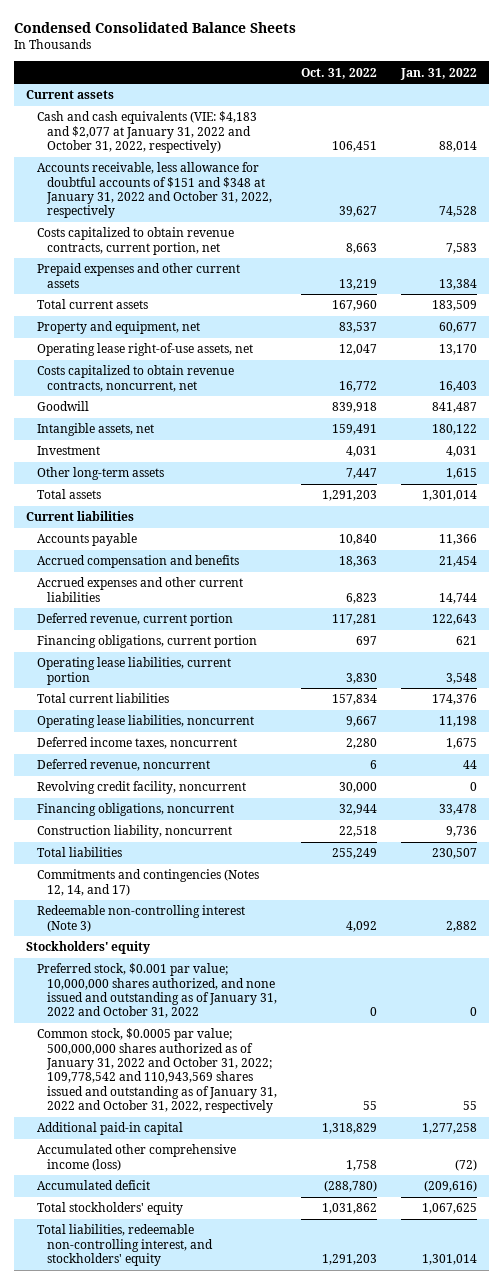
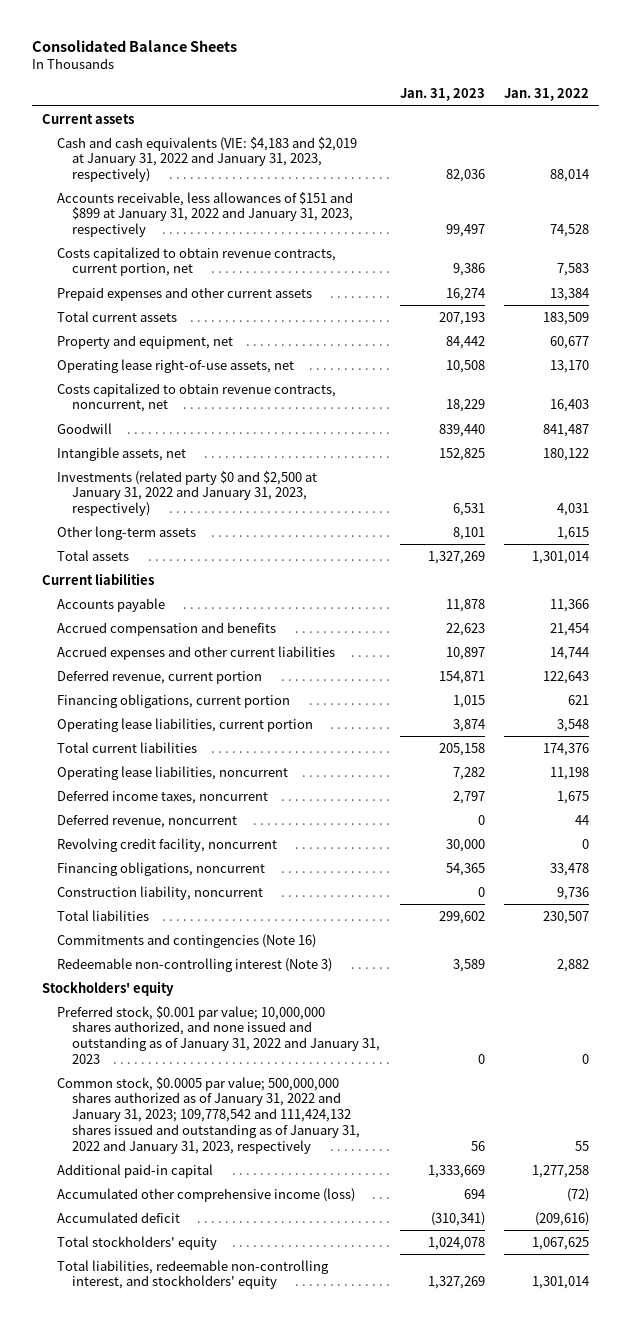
- Condensed Consolidated Balance Sheets
+ Consolidated Balance Sheets
- | Oct. 31, 2022 | Jan. 31, 2022
+ | Jan. 31, 2023 | Jan. 31, 2022
- Cash and cash equivalents (VIE: $4,183 and $2,077 at January 31, 2022 and October 31, 2022, respectively) | 106,451 | 88,014
- Accounts receivable, less allowance for doubtful accounts of $151 and $348 at January 31, 2022 and October 31, 2022, respectively | 39,627 | 74,528
+ Cash and cash equivalents (VIE: $4,183 and $2,019 at January 31, 2022 and January 31, 2023, respectively) | 82,036 | 88,014
+ Accounts receivable, less allowances of $151 and $899 at January 31, 2022 and January 31, 2023, respectively | 99,497 | 74,528
- Investment | 4,031 | 4,031
+ Investments (related party $0 and $2,500 at January 31, 2022 and January 31, 2023, respectively) | 6,531 | 4,031
- Commitments and contingencies (Notes 12, 14, and 17)
+ Commitments and contingencies (Note 16)
- Preferred stock, $0.001 par value; 10,000,000 shares authorized, and none issued and outstanding as of January 31, 2022 and October 31, 2022 | 0 | 0
- Common stock, $0.0005 par value; 500,000,000 shares authorized as of January 31, 2022 and October 31, 2022; 109,778,542 and 110,943,569 shares issued and outstanding as of January 31, 2022 and October 31, 2022, respectively | 55 | 55
+ Preferred stock, $0.001 par value; 10,000,000 shares authorized, and none issued and outstanding as of January 31, 2022 and January 31, 2023 | 0 | 0
+ Common stock, $0.0005 par value; 500,000,000 shares authorized as of January 31, 2022 and January 31, 2023; 109,778,542 and 111,424,132 shares issued and outstanding as of January 31, 2022 and January 31, 2023, respectively | 56 | 55

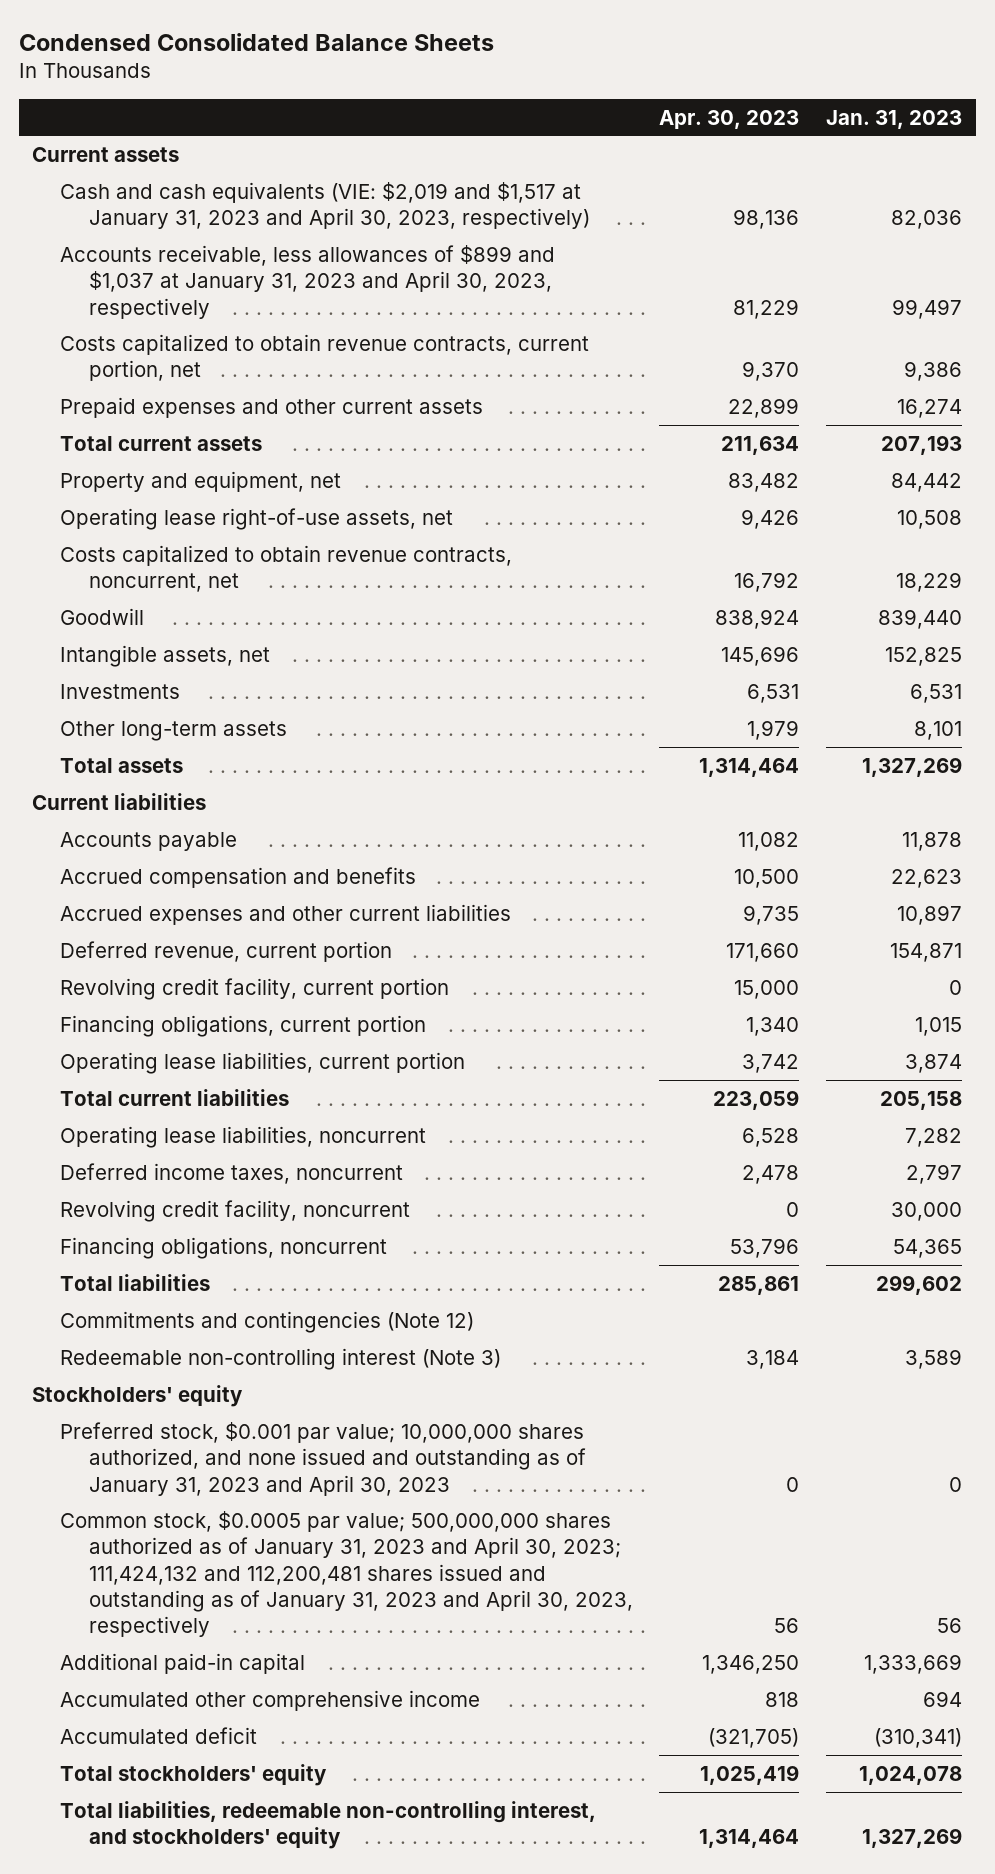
- Consolidated Balance Sheets
+ Condensed Consolidated Balance Sheets
- | Jan. 31, 2023 | Jan. 31, 2022
+ | Apr. 30, 2023 | Jan. 31, 2023
- Cash and cash equivalents (VIE: $4,183 and $2,019 at January 31, 2022 and January 31, 2023, respectively) | 82,036 | 88,014
- Accounts receivable, less allowances of $151 and $899 at January 31, 2022 and January 31, 2023, respectively | 99,497 | 74,528
+ Cash and cash equivalents (VIE: $2,019 and $1,517 at January 31, 2023 and April 30, 2023, respectively) | 98,136 | 82,036
+ Accounts receivable, less allowances of $899 and $1,037 at January 31, 2023 and April 30, 2023, respectively | 81,229 | 99,497
- Investments (related party $0 and $2,500 at January 31, 2022 and January 31, 2023, respectively) | 6,531 | 4,031
+ Investments | 6,531 | 6,531
+ Revolving credit facility, current portion | 15,000 | 0
- Deferred revenue, noncurrent | 0 | 44
- Construction liability, noncurrent | 0 | 9,736
- Commitments and contingencies (Note 16)
+ Commitments and contingencies (Note 12)
- Preferred stock, $0.001 par value; 10,000,000 shares authorized, and none issued and outstanding as of January 31, 2022 and January 31, 2023 | 0 | 0
- Common stock, $0.0005 par value; 500,000,000 shares authorized as of January 31, 2022 and January 31, 2023; 109,778,542 and 111,424,132 shares issued and outstanding as of January 31, 2022 and January 31, 2023, respectively | 56 | 55
+ Preferred stock, $0.001 par value; 10,000,000 shares authorized, and none issued and outstanding as of January 31, 2023 and April 30, 2023 | 0 | 0
+ Common stock, $0.0005 par value; 500,000,000 shares authorized as of January 31, 2023 and April 30, 2023; 111,424,132 and 112,200,481 shares issued and outstanding as of January 31, 2023 and April 30, 2023, respectively | 56 | 56
- Accumulated other comprehensive income (loss) | 694 | (72)
+ Accumulated other comprehensive income | 818 | 694

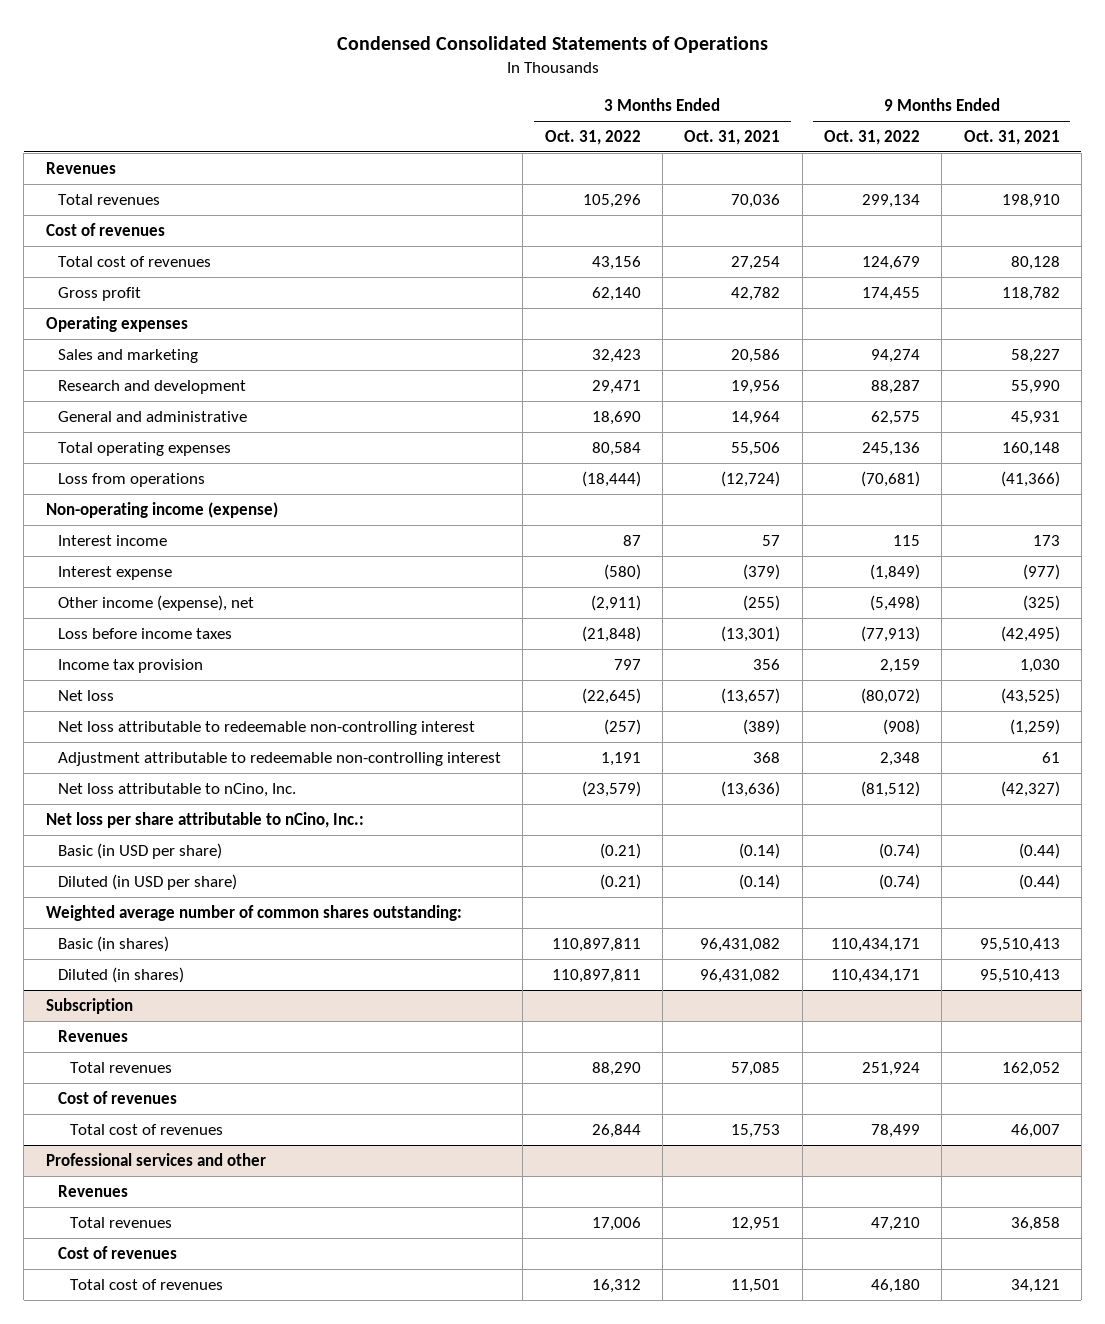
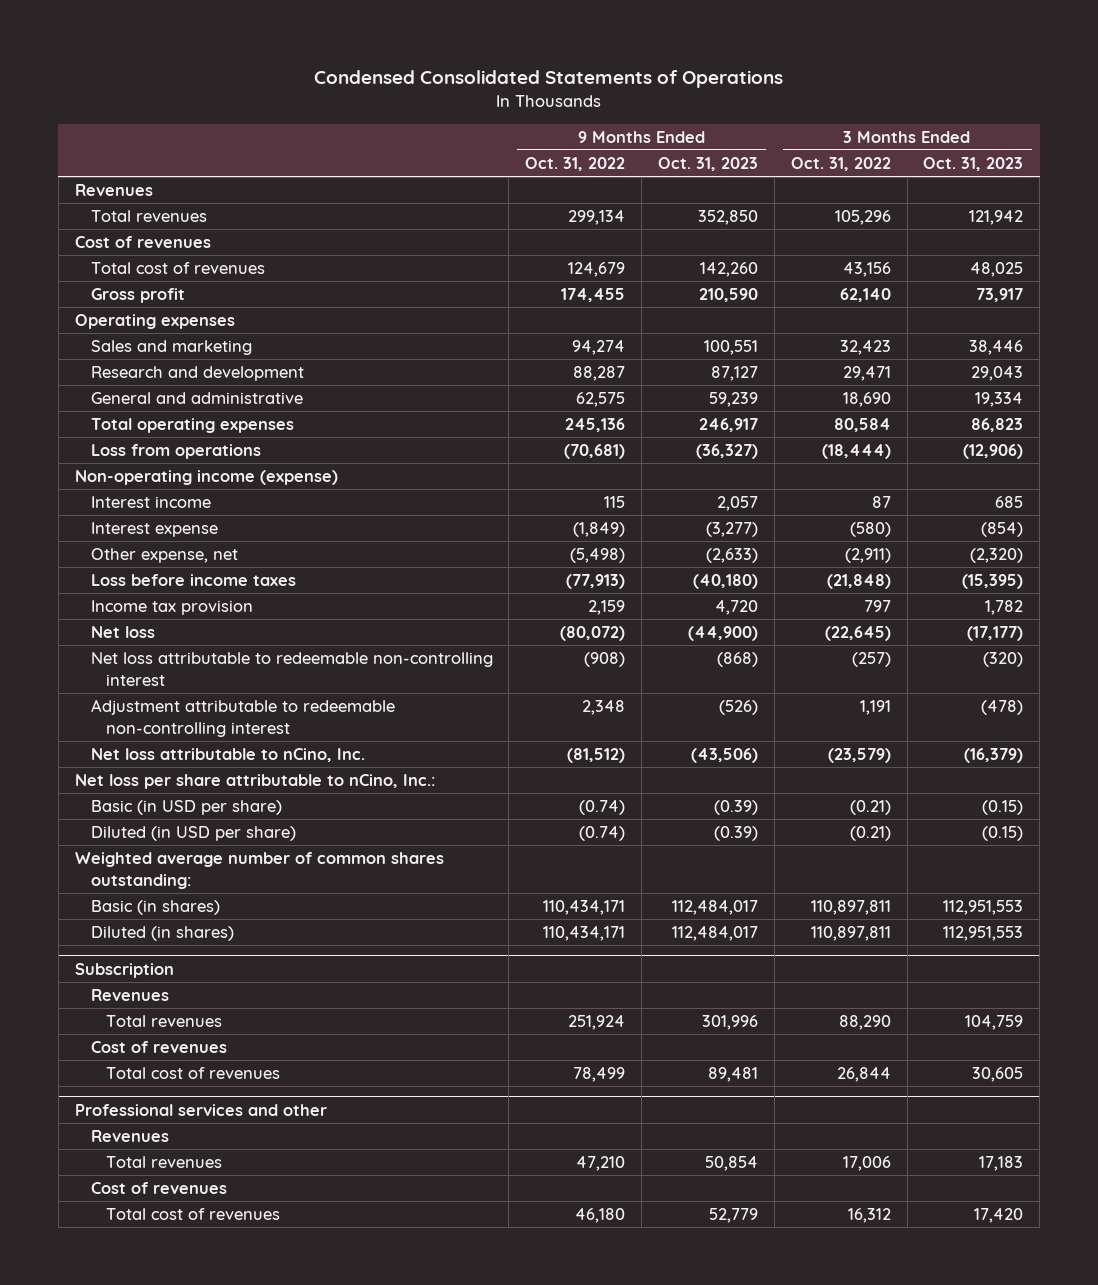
- | 3 Months Ended Oct. 31, 2022 | 3 Months Ended Oct. 31, 2021 | 9 Months Ended Oct. 31, 2022 | 9 Months Ended Oct. 31, 2021
+ | 9 Months Ended Oct. 31, 2022 | 9 Months Ended Oct. 31, 2023 | 3 Months Ended Oct. 31, 2022 | 3 Months Ended Oct. 31, 2023
- Other income (expense), net | (2,911) | (255) | (5,498) | (325)
+ Other expense, net | (5,498) | (2,633) | (2,911) | (2,320)

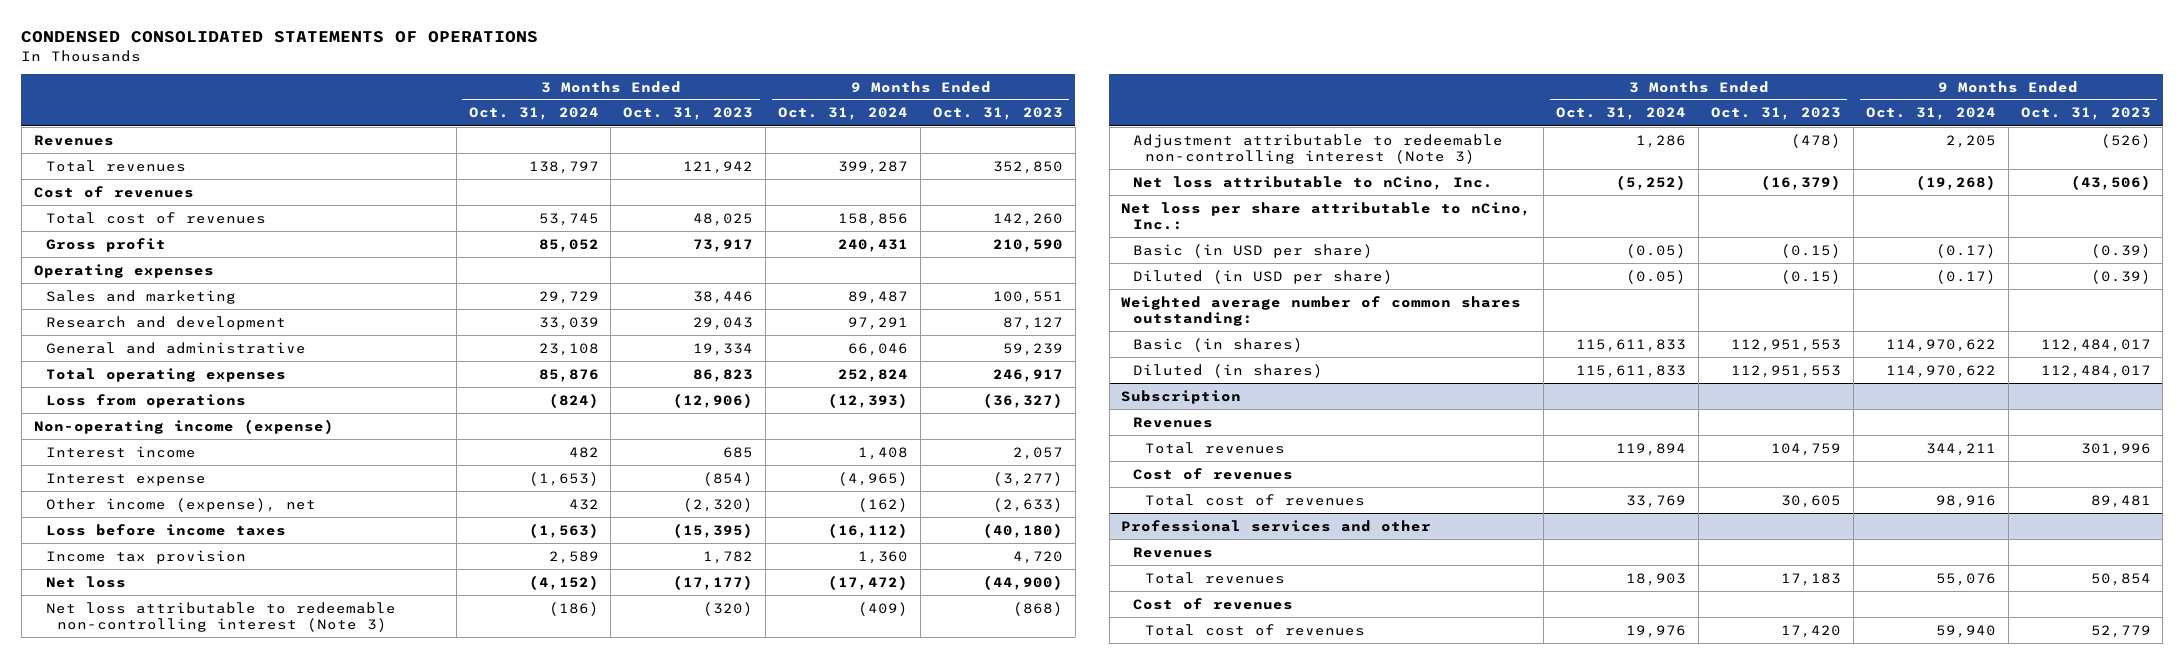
- Condensed Consolidated Statements of Operations
+ CONDENSED CONSOLIDATED STATEMENTS OF OPERATIONS
- | 9 Months Ended Oct. 31, 2022 | 9 Months Ended Oct. 31, 2023 | 3 Months Ended Oct. 31, 2022 | 3 Months Ended Oct. 31, 2023
+ | 3 Months Ended Oct. 31, 2024 | 3 Months Ended Oct. 31, 2023 | 9 Months Ended Oct. 31, 2024 | 9 Months Ended Oct. 31, 2023
- Other expense, net | (5,498) | (2,633) | (2,911) | (2,320)
+ Other income (expense), net | 432 | (2,320) | (162) | (2,633)
- Net loss attributable to redeemable non-controlling interest | (908) | (868) | (257) | (320)
- Adjustment attributable to redeemable non-controlling interest | 2,348 | (526) | 1,191 | (478)
+ Net loss attributable to redeemable non-controlling interest (Note 3) | (186) | (320) | (409) | (868)
+ Adjustment attributable to redeemable non-controlling interest (Note 3) | 1,286 | (478) | 2,205 | (526)

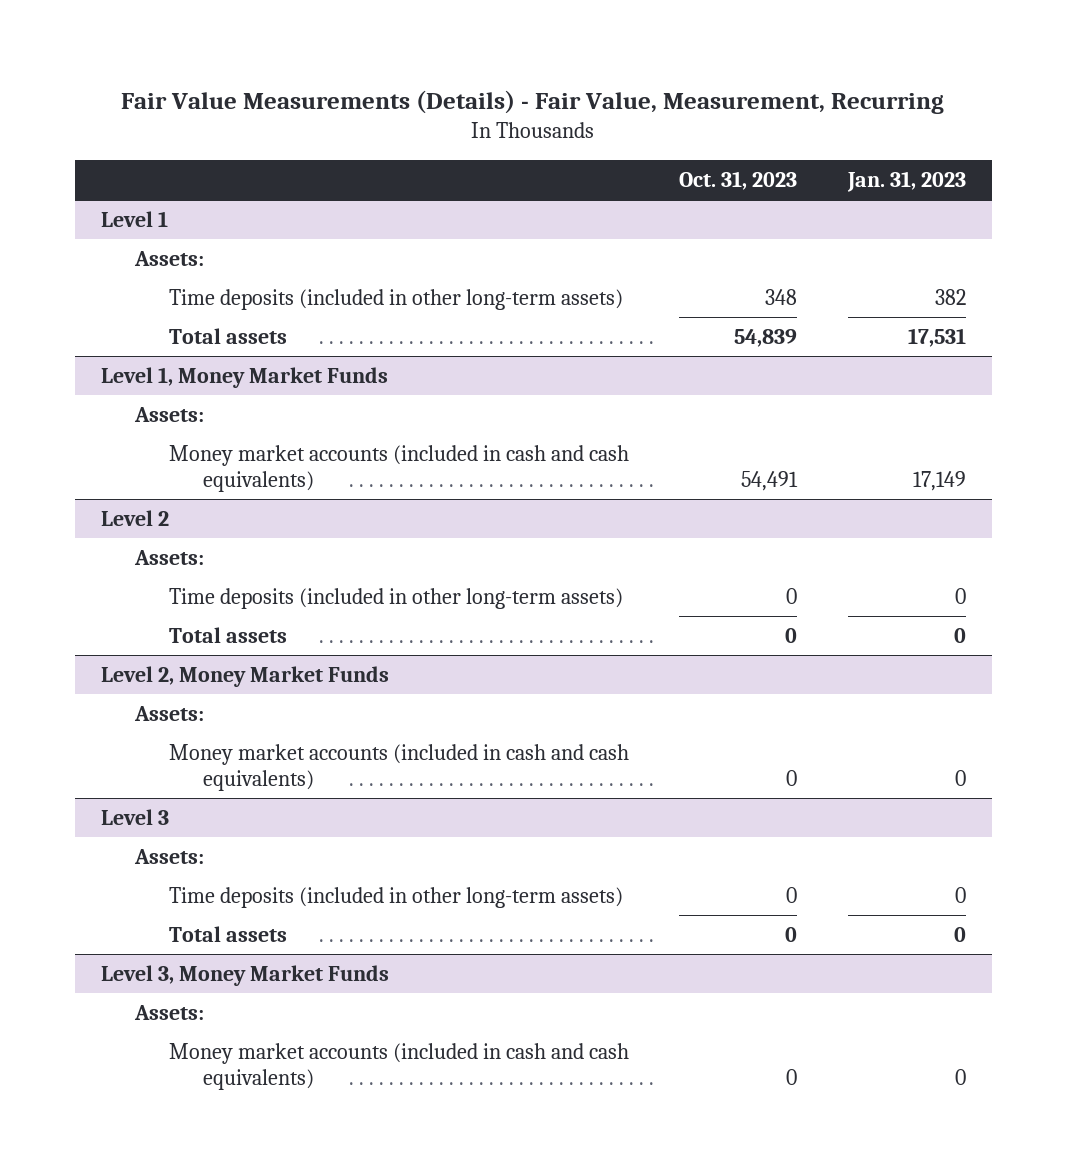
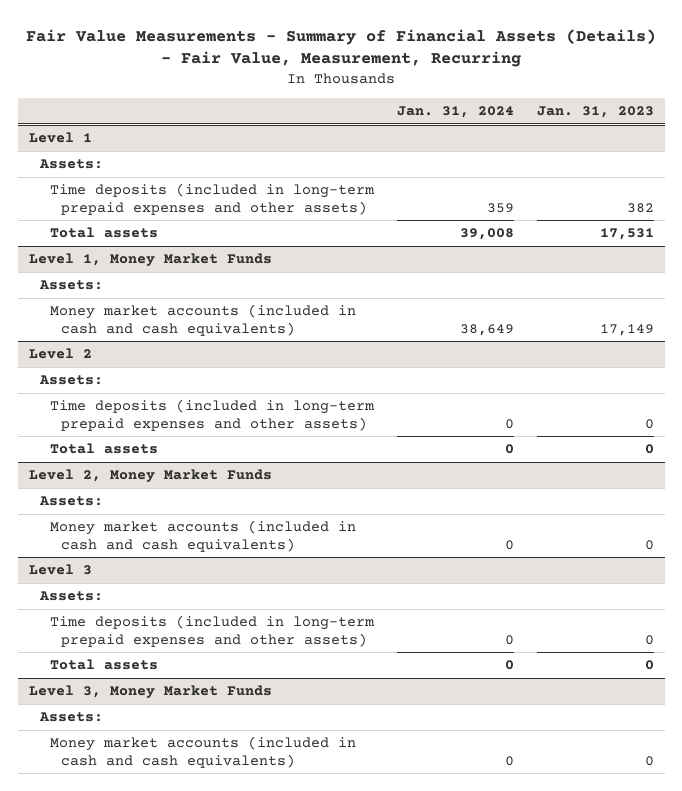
- Fair Value Measurements (Details) - Fair Value, Measurement, Recurring
+ Fair Value Measurements - Summary of Financial Assets (Details) - Fair Value, Measurement, Recurring
- | Oct. 31, 2023 | Jan. 31, 2023
+ | Jan. 31, 2024 | Jan. 31, 2023
@ Level 1
- Time deposits (included in other long-term assets) | 348 | 382
+ Time deposits (included in long-term prepaid expenses and other assets) | 359 | 382
@ Level 2
- Time deposits (included in other long-term assets) | 0 | 0
+ Time deposits (included in long-term prepaid expenses and other assets) | 0 | 0
@ Level 3
- Time deposits (included in other long-term assets) | 0 | 0
+ Time deposits (included in long-term prepaid expenses and other assets) | 0 | 0

